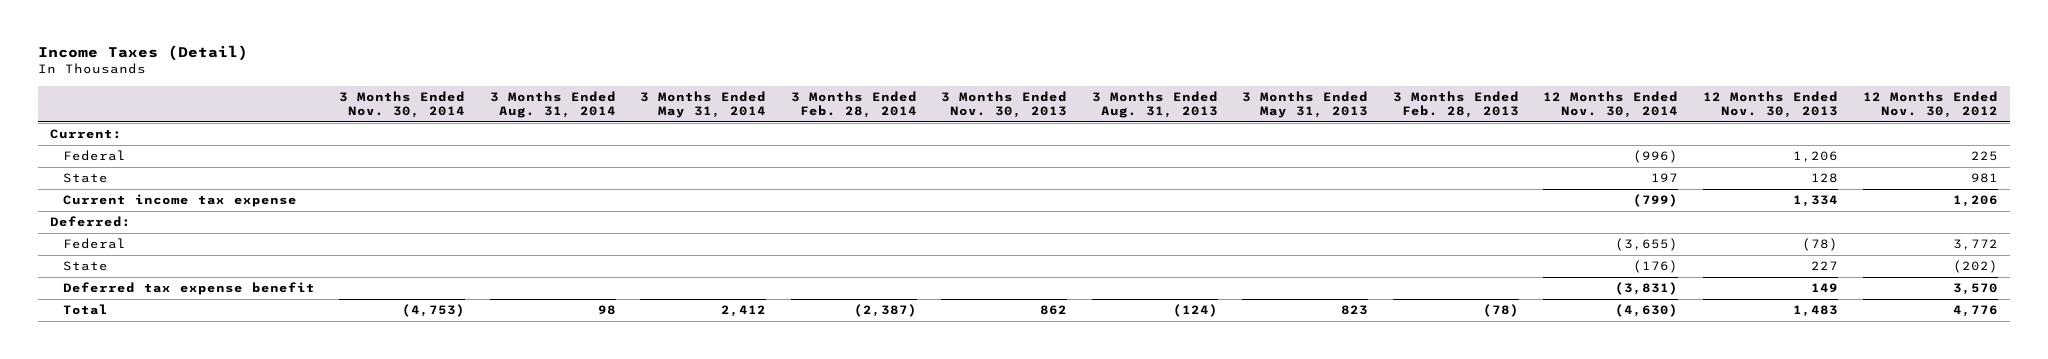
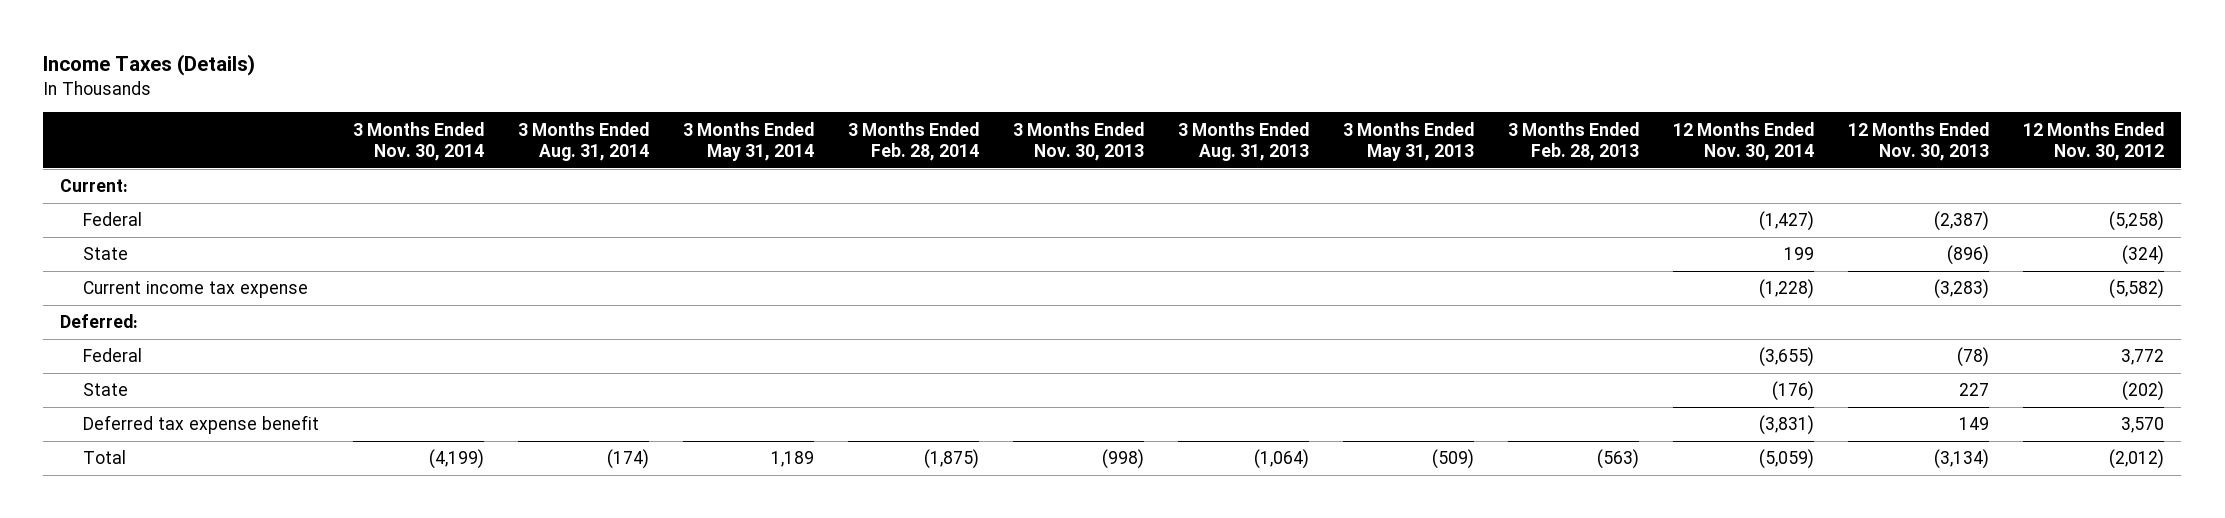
- Income Taxes (Detail)
+ Income Taxes (Details)
- Federal | | | | | | | | | (996) | 1,206 | 225
- State | | | | | | | | | 197 | 128 | 981
- Current income tax expense | | | | | | | | | (799) | 1,334 | 1,206
+ Federal | | | | | | | | | (1,427) | (2,387) | (5,258)
+ State | | | | | | | | | 199 | (896) | (324)
+ Current income tax expense | | | | | | | | | (1,228) | (3,283) | (5,582)
- Total | (4,753) | 98 | 2,412 | (2,387) | 862 | (124) | 823 | (78) | (4,630) | 1,483 | 4,776
+ Total | (4,199) | (174) | 1,189 | (1,875) | (998) | (1,064) | (509) | (563) | (5,059) | (3,134) | (2,012)

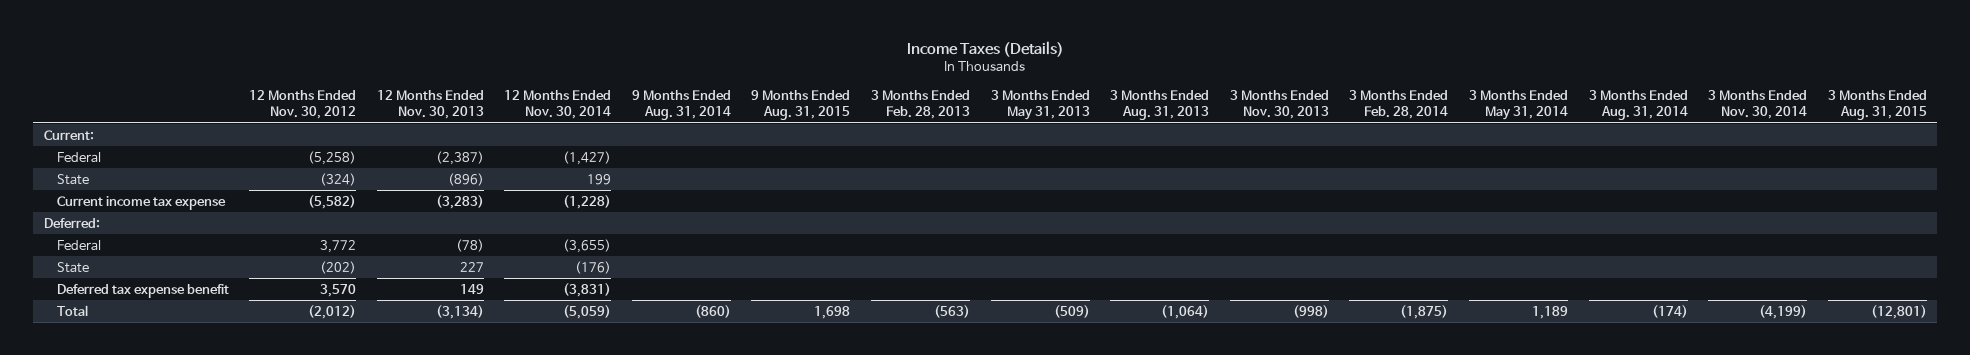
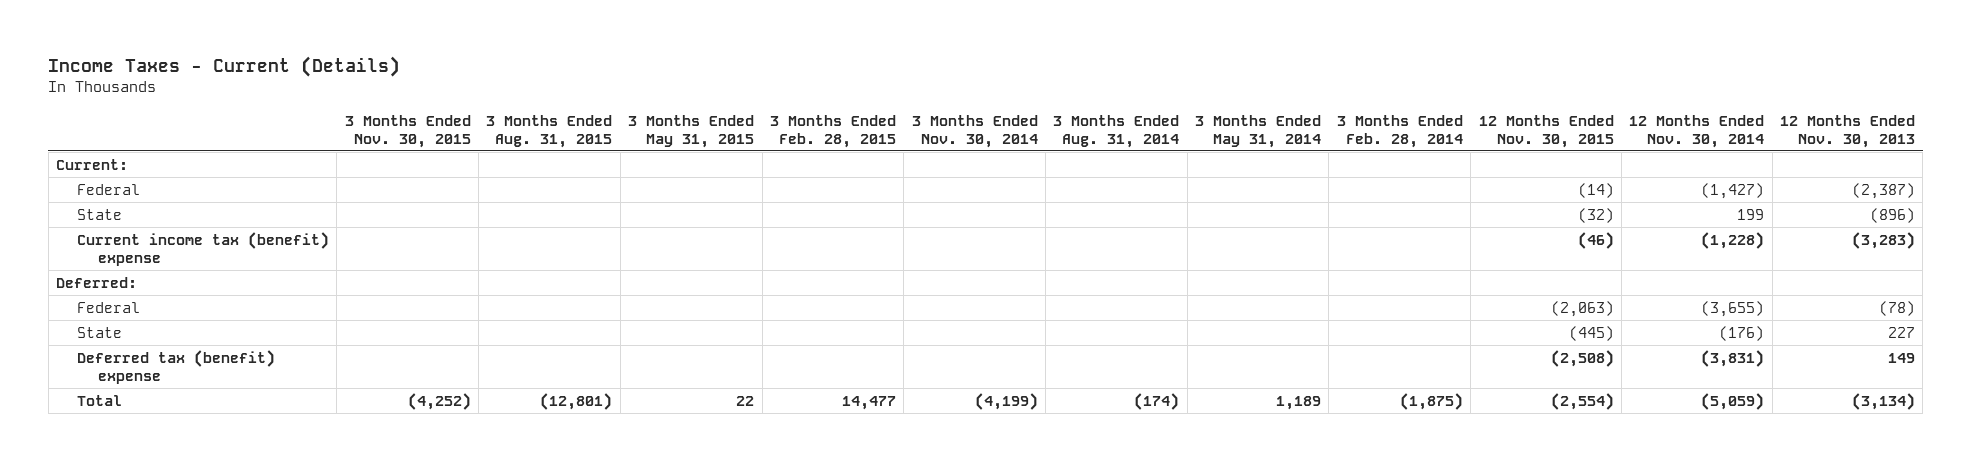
- Income Taxes (Details)
+ Income Taxes - Current (Details)
- | 12 Months Ended Nov. 30, 2012 | 12 Months Ended Nov. 30, 2013 | 12 Months Ended Nov. 30, 2014 | 9 Months Ended Aug. 31, 2014 | 9 Months Ended Aug. 31, 2015 | 3 Months Ended Feb. 28, 2013 | 3 Months Ended May 31, 2013 | 3 Months Ended Aug. 31, 2013 | 3 Months Ended Nov. 30, 2013 | 3 Months Ended Feb. 28, 2014 | 3 Months Ended May 31, 2014 | 3 Months Ended Aug. 31, 2014 | 3 Months Ended Nov. 30, 2014 | 3 Months Ended Aug. 31, 2015
+ | 3 Months Ended Nov. 30, 2015 | 3 Months Ended Aug. 31, 2015 | 3 Months Ended May 31, 2015 | 3 Months Ended Feb. 28, 2015 | 3 Months Ended Nov. 30, 2014 | 3 Months Ended Aug. 31, 2014 | 3 Months Ended May 31, 2014 | 3 Months Ended Feb. 28, 2014 | 12 Months Ended Nov. 30, 2015 | 12 Months Ended Nov. 30, 2014 | 12 Months Ended Nov. 30, 2013
- Current income tax expense | (5,582) | (3,283) | (1,228) | | | | | | | | | | |
+ Current income tax (benefit) expense | | | | | | | | | (46) | (1,228) | (3,283)
- Deferred tax expense benefit | 3,570 | 149 | (3,831) | | | | | | | | | | |
+ Deferred tax (benefit) expense | | | | | | | | | (2,508) | (3,831) | 149

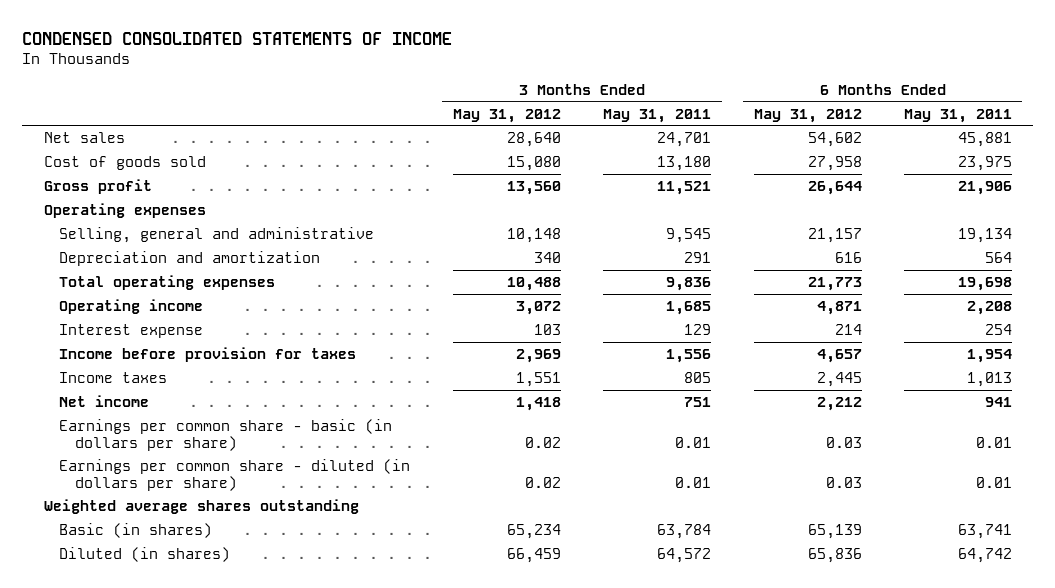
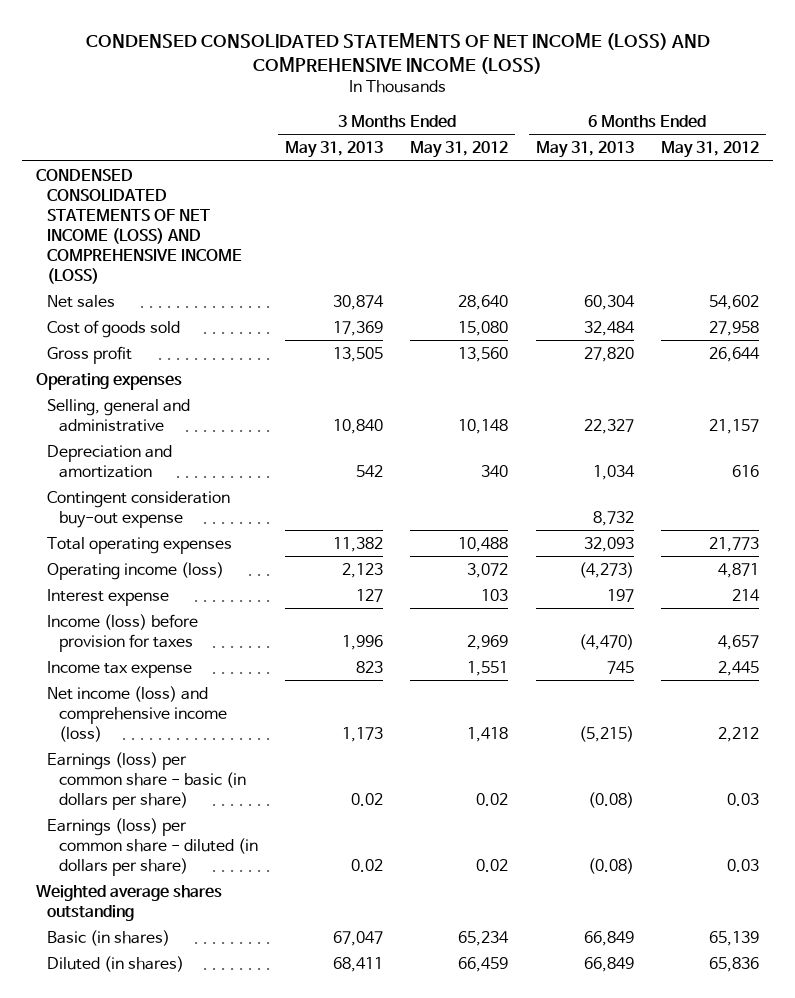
- CONDENSED CONSOLIDATED STATEMENTS OF INCOME
+ CONDENSED CONSOLIDATED STATEMENTS OF NET INCOME (LOSS) AND COMPREHENSIVE INCOME (LOSS)
- | 3 Months Ended May 31, 2012 | 3 Months Ended May 31, 2011 | 6 Months Ended May 31, 2012 | 6 Months Ended May 31, 2011
+ | 3 Months Ended May 31, 2013 | 3 Months Ended May 31, 2012 | 6 Months Ended May 31, 2013 | 6 Months Ended May 31, 2012
+ CONDENSED CONSOLIDATED STATEMENTS OF NET INCOME (LOSS) AND COMPREHENSIVE INCOME (LOSS)
+ Contingent consideration buy-out expense | | | 8,732 |
- Operating income | 3,072 | 1,685 | 4,871 | 2,208
+ Operating income (loss) | 2,123 | 3,072 | (4,273) | 4,871
- Income before provision for taxes | 2,969 | 1,556 | 4,657 | 1,954
- Income taxes | 1,551 | 805 | 2,445 | 1,013
- Net income | 1,418 | 751 | 2,212 | 941
- Earnings per common share - basic (in dollars per share) | 0.02 | 0.01 | 0.03 | 0.01
- Earnings per common share - diluted (in dollars per share) | 0.02 | 0.01 | 0.03 | 0.01
+ Income (loss) before provision for taxes | 1,996 | 2,969 | (4,470) | 4,657
+ Income tax expense | 823 | 1,551 | 745 | 2,445
+ Net income (loss) and comprehensive income (loss) | 1,173 | 1,418 | (5,215) | 2,212
+ Earnings (loss) per common share - basic (in dollars per share) | 0.02 | 0.02 | (0.08) | 0.03
+ Earnings (loss) per common share - diluted (in dollars per share) | 0.02 | 0.02 | (0.08) | 0.03

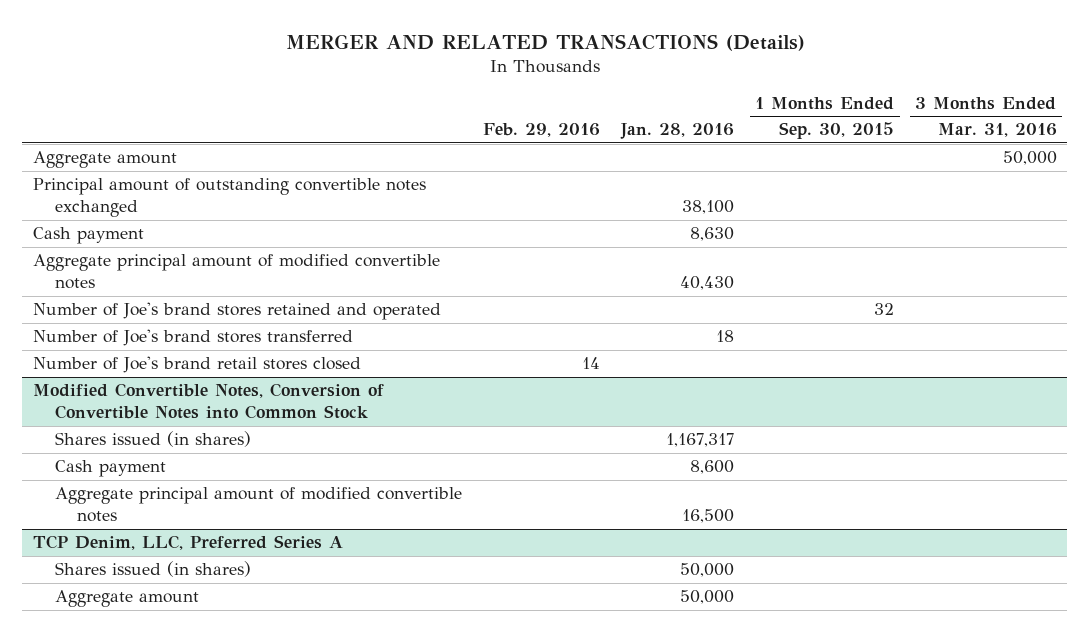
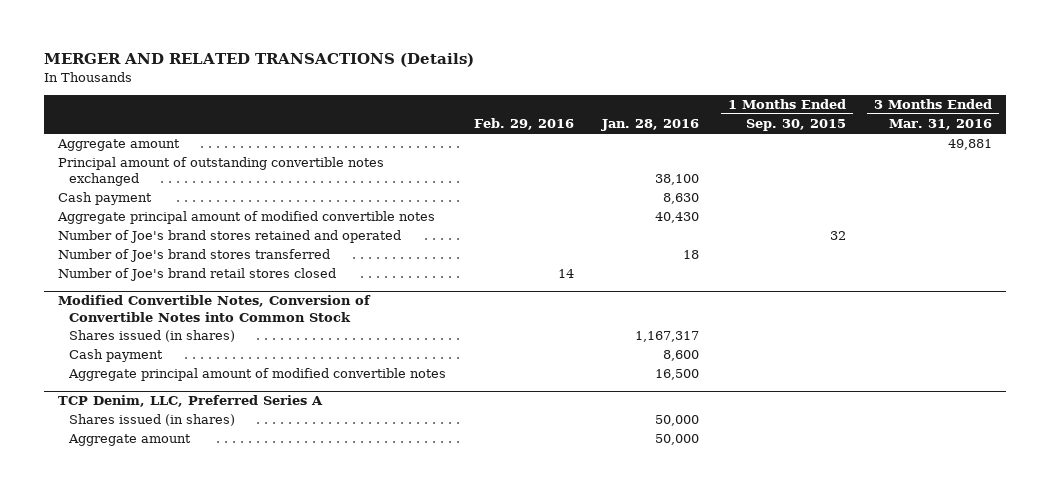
- Aggregate amount | | | | 50,000
+ Aggregate amount | | | | 49,881

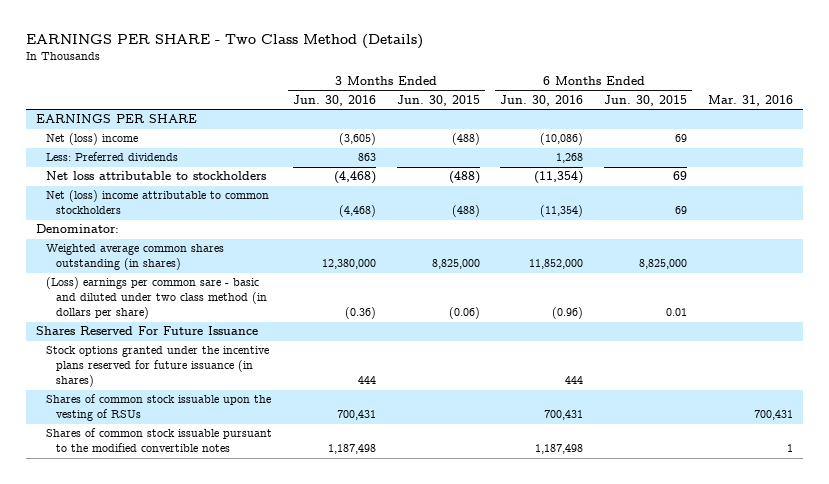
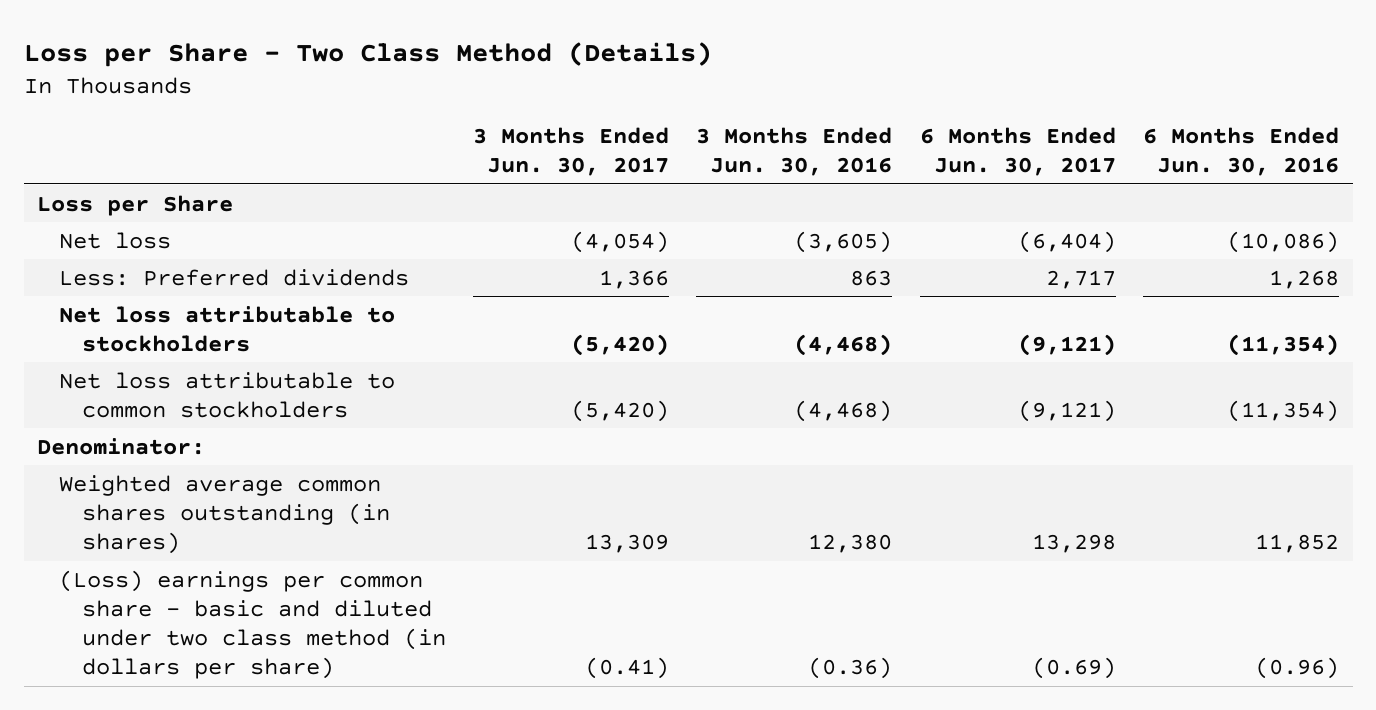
- EARNINGS PER SHARE - Two Class Method (Details)
+ Loss per Share - Two Class Method (Details)
- | 3 Months Ended Jun. 30, 2016 | 3 Months Ended Jun. 30, 2015 | 6 Months Ended Jun. 30, 2016 | 6 Months Ended Jun. 30, 2015 | Mar. 31, 2016
+ | 3 Months Ended Jun. 30, 2017 | 3 Months Ended Jun. 30, 2016 | 6 Months Ended Jun. 30, 2017 | 6 Months Ended Jun. 30, 2016
- EARNINGS PER SHARE
- Net (loss) income | (3,605) | (488) | (10,086) | 69 |
+ Loss per Share
+ Net loss | (4,054) | (3,605) | (6,404) | (10,086)
- Net (loss) income attributable to common stockholders | (4,468) | (488) | (11,354) | 69 |
+ Net loss attributable to common stockholders | (5,420) | (4,468) | (9,121) | (11,354)
- Weighted average common shares outstanding (in shares) | 12,380,000 | 8,825,000 | 11,852,000 | 8,825,000 |
- (Loss) earnings per common sare - basic and diluted under two class method (in dollars per share) | (0.36) | (0.06) | (0.96) | 0.01 |
- Shares Reserved For Future Issuance
- Stock options granted under the incentive plans reserved for future issuance (in shares) | 444 | | 444 | |
- Shares of common stock issuable upon the vesting of RSUs | 700,431 | | 700,431 | | 700,431
- Shares of common stock issuable pursuant to the modified convertible notes | 1,187,498 | | 1,187,498 | | 1
+ Weighted average common shares outstanding (in shares) | 13,309 | 12,380 | 13,298 | 11,852
+ (Loss) earnings per common share - basic and diluted under two class method (in dollars per share) | (0.41) | (0.36) | (0.69) | (0.96)

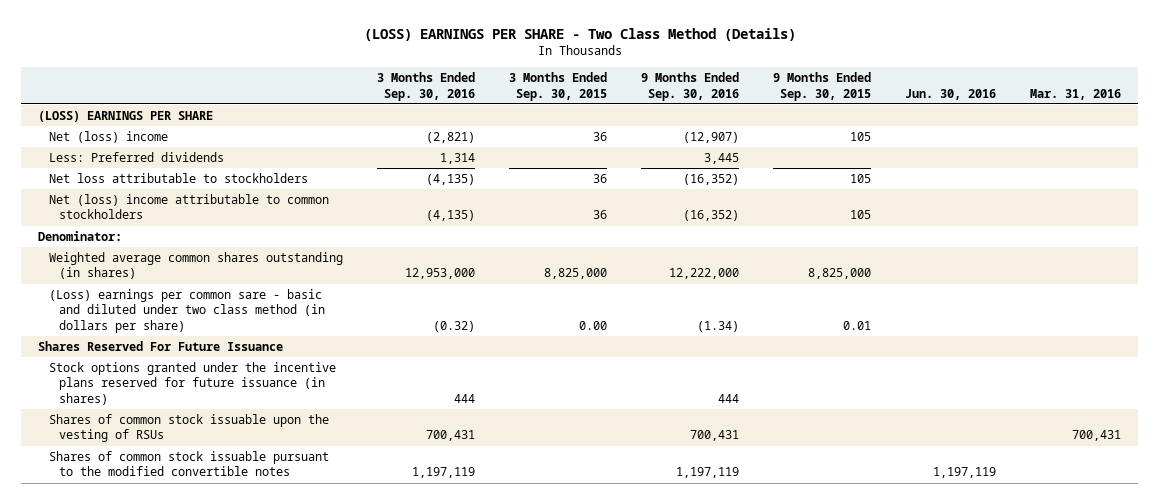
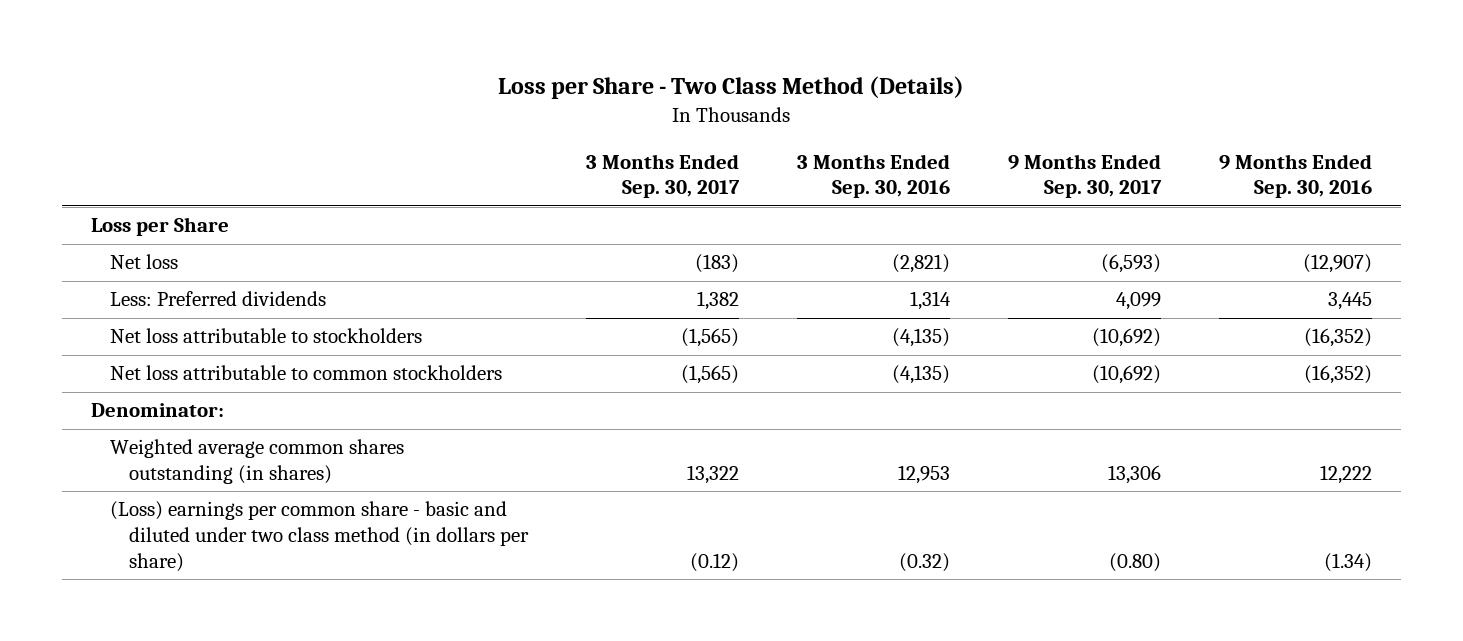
- (LOSS) EARNINGS PER SHARE - Two Class Method (Details)
+ Loss per Share - Two Class Method (Details)
- | 3 Months Ended Sep. 30, 2016 | 3 Months Ended Sep. 30, 2015 | 9 Months Ended Sep. 30, 2016 | 9 Months Ended Sep. 30, 2015 | Jun. 30, 2016 | Mar. 31, 2016
+ | 3 Months Ended Sep. 30, 2017 | 3 Months Ended Sep. 30, 2016 | 9 Months Ended Sep. 30, 2017 | 9 Months Ended Sep. 30, 2016
- (LOSS) EARNINGS PER SHARE
- Net (loss) income | (2,821) | 36 | (12,907) | 105 | |
+ Loss per Share
+ Net loss | (183) | (2,821) | (6,593) | (12,907)
- Net (loss) income attributable to common stockholders | (4,135) | 36 | (16,352) | 105 | |
+ Net loss attributable to common stockholders | (1,565) | (4,135) | (10,692) | (16,352)
- Weighted average common shares outstanding (in shares) | 12,953,000 | 8,825,000 | 12,222,000 | 8,825,000 | |
- (Loss) earnings per common sare - basic and diluted under two class method (in dollars per share) | (0.32) | 0.00 | (1.34) | 0.01 | |
- Shares Reserved For Future Issuance
- Stock options granted under the incentive plans reserved for future issuance (in shares) | 444 | | 444 | | |
- Shares of common stock issuable upon the vesting of RSUs | 700,431 | | 700,431 | | | 700,431
- Shares of common stock issuable pursuant to the modified convertible notes | 1,197,119 | | 1,197,119 | | 1,197,119 |
+ Weighted average common shares outstanding (in shares) | 13,322 | 12,953 | 13,306 | 12,222
+ (Loss) earnings per common share - basic and diluted under two class method (in dollars per share) | (0.12) | (0.32) | (0.80) | (1.34)

